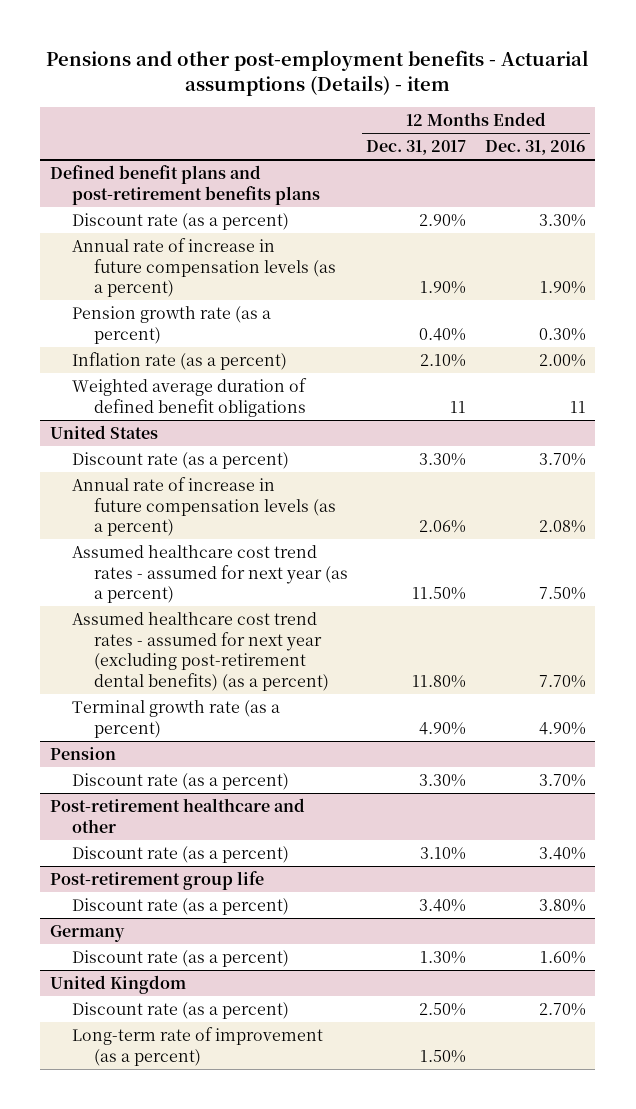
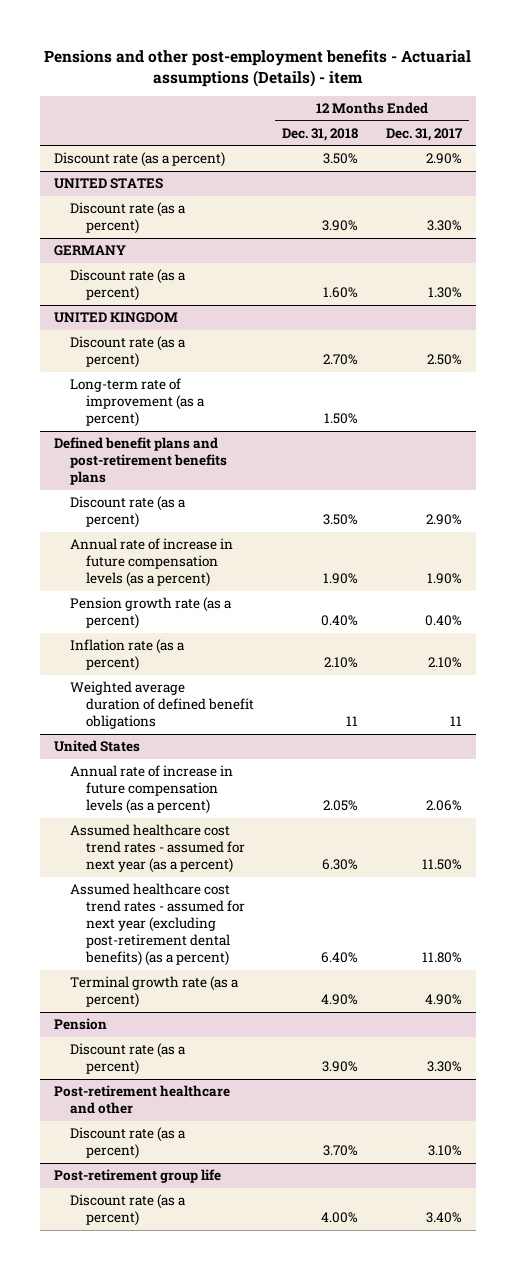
- | 12 Months Ended Dec. 31, 2017 | 12 Months Ended Dec. 31, 2016
+ | 12 Months Ended Dec. 31, 2018 | 12 Months Ended Dec. 31, 2017
+ Discount rate (as a percent) | 3.50% | 2.90%
+ UNITED STATES
+ Discount rate (as a percent) | 3.90% | 3.30%
+ GERMANY
+ Discount rate (as a percent) | 1.60% | 1.30%
+ UNITED KINGDOM
+ Discount rate (as a percent) | 2.70% | 2.50%
+ Long-term rate of improvement (as a percent) | 1.50% |
@ United States
- Discount rate (as a percent) | 3.30% | 3.70%
- Germany
- Discount rate (as a percent) | 1.30% | 1.60%
- United Kingdom
- Discount rate (as a percent) | 2.50% | 2.70%
- Long-term rate of improvement (as a percent) | 1.50% |

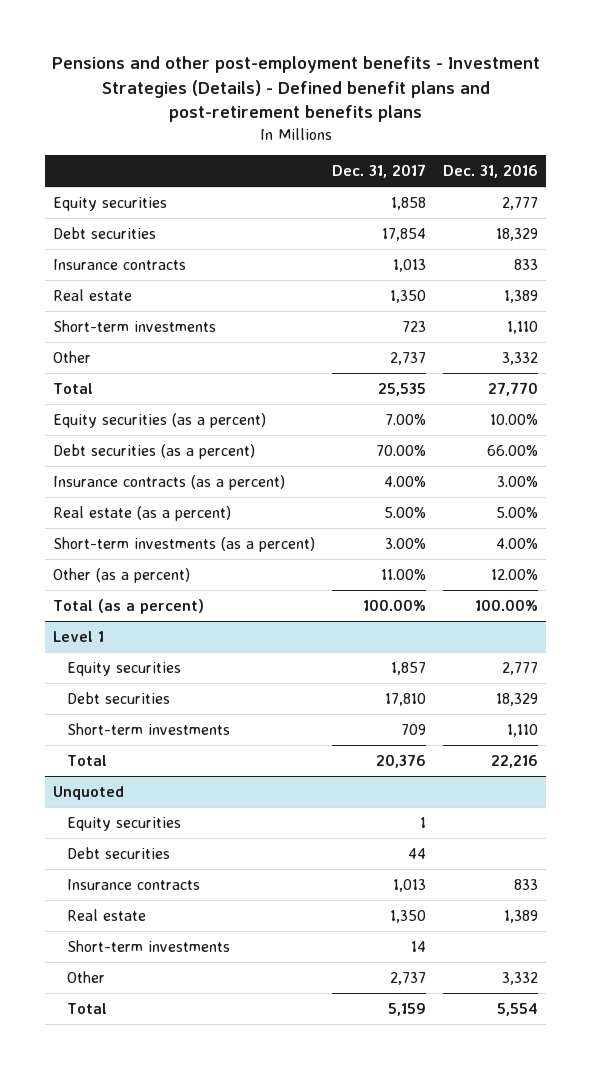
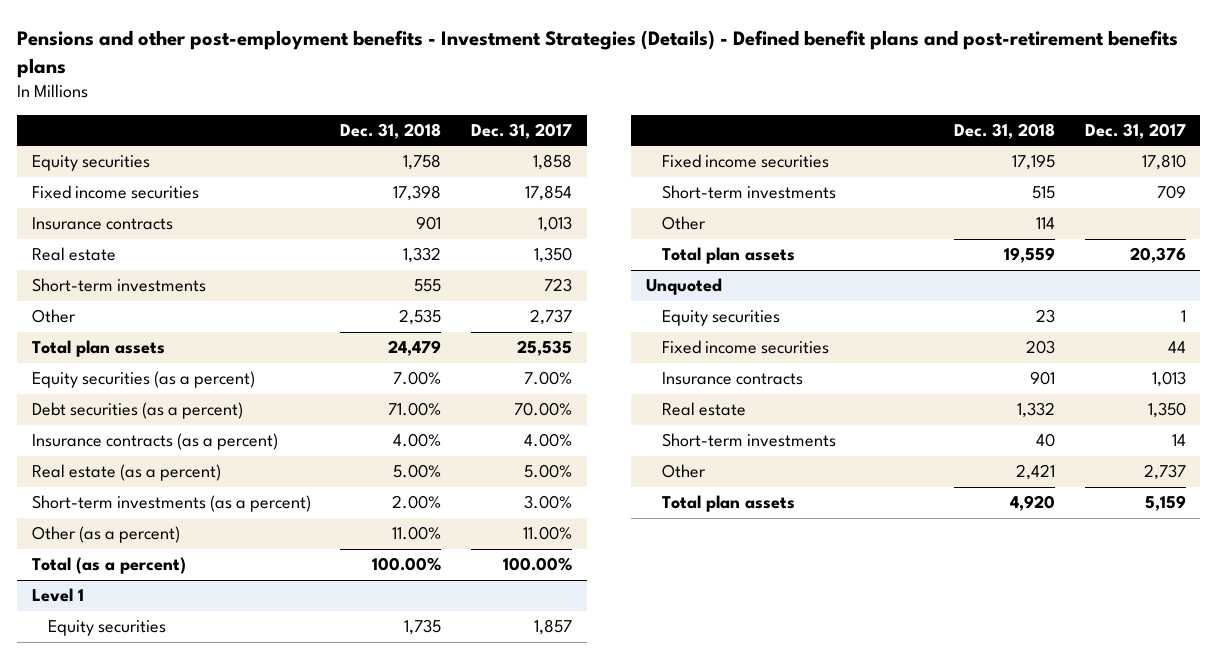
- | Dec. 31, 2017 | Dec. 31, 2016
+ | Dec. 31, 2018 | Dec. 31, 2017
- Debt securities | 17,854 | 18,329
+ Fixed income securities | 17,398 | 17,854
- Total | 25,535 | 27,770
+ Total plan assets | 24,479 | 25,535
@ Level 1
- Debt securities | 17,810 | 18,329
+ Fixed income securities | 17,195 | 17,810
- Total | 20,376 | 22,216
+ Other | 114 |
+ Total plan assets | 19,559 | 20,376
@ Unquoted
- Debt securities | 44 |
+ Fixed income securities | 203 | 44
- Total | 5,159 | 5,554
+ Total plan assets | 4,920 | 5,159

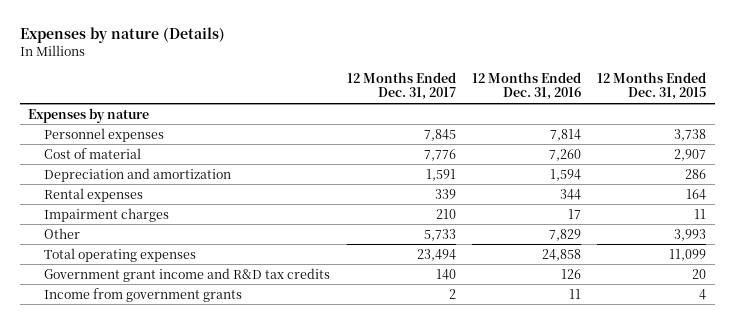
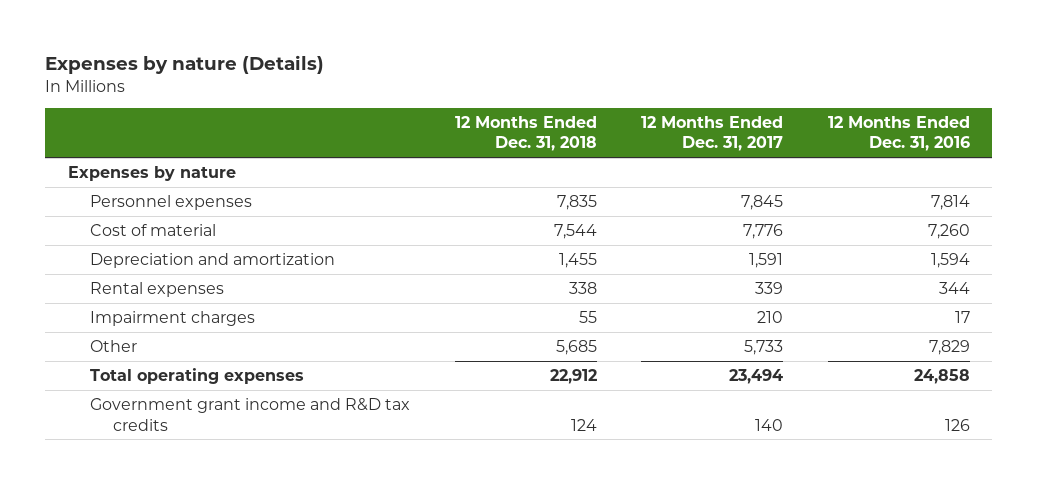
- | 12 Months Ended Dec. 31, 2017 | 12 Months Ended Dec. 31, 2016 | 12 Months Ended Dec. 31, 2015
+ | 12 Months Ended Dec. 31, 2018 | 12 Months Ended Dec. 31, 2017 | 12 Months Ended Dec. 31, 2016
- Income from government grants | 2 | 11 | 4

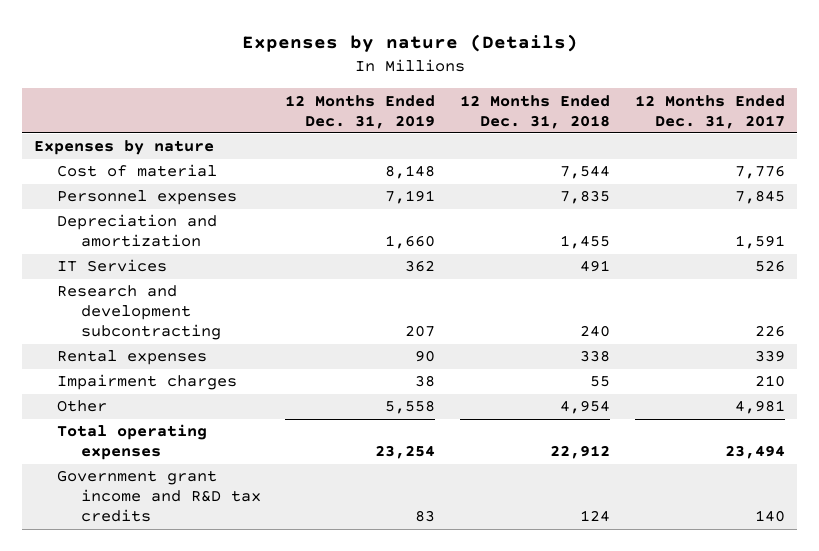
- | 12 Months Ended Dec. 31, 2018 | 12 Months Ended Dec. 31, 2017 | 12 Months Ended Dec. 31, 2016
+ | 12 Months Ended Dec. 31, 2019 | 12 Months Ended Dec. 31, 2018 | 12 Months Ended Dec. 31, 2017
moved down: Personnel expenses | 7,191 | 7,835 | 7,845
+ IT Services | 362 | 491 | 526
+ Research and development subcontracting | 207 | 240 | 226
- Other | 5,685 | 5,733 | 7,829
+ Other | 5,558 | 4,954 | 4,981

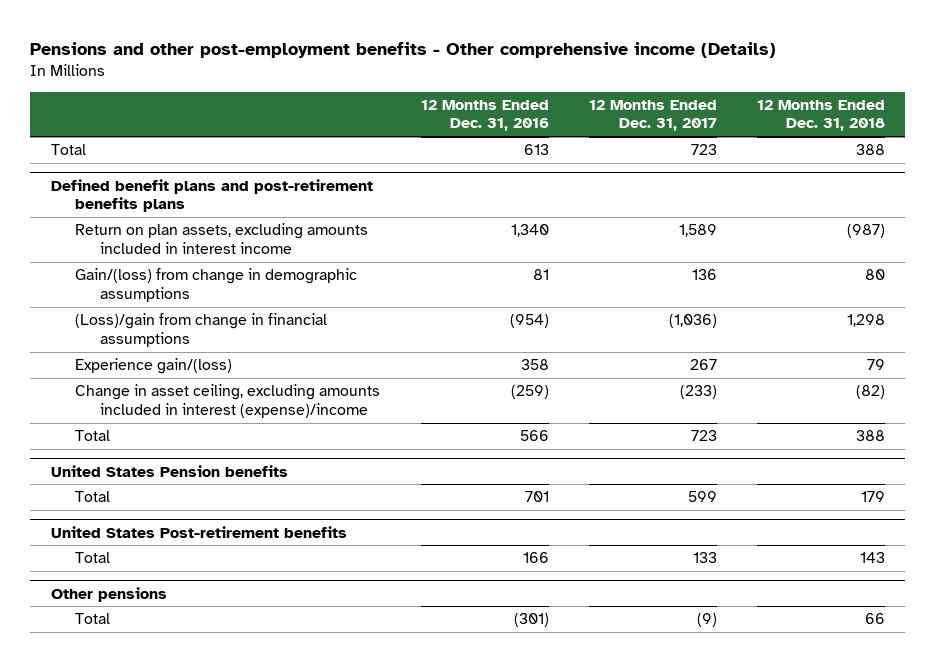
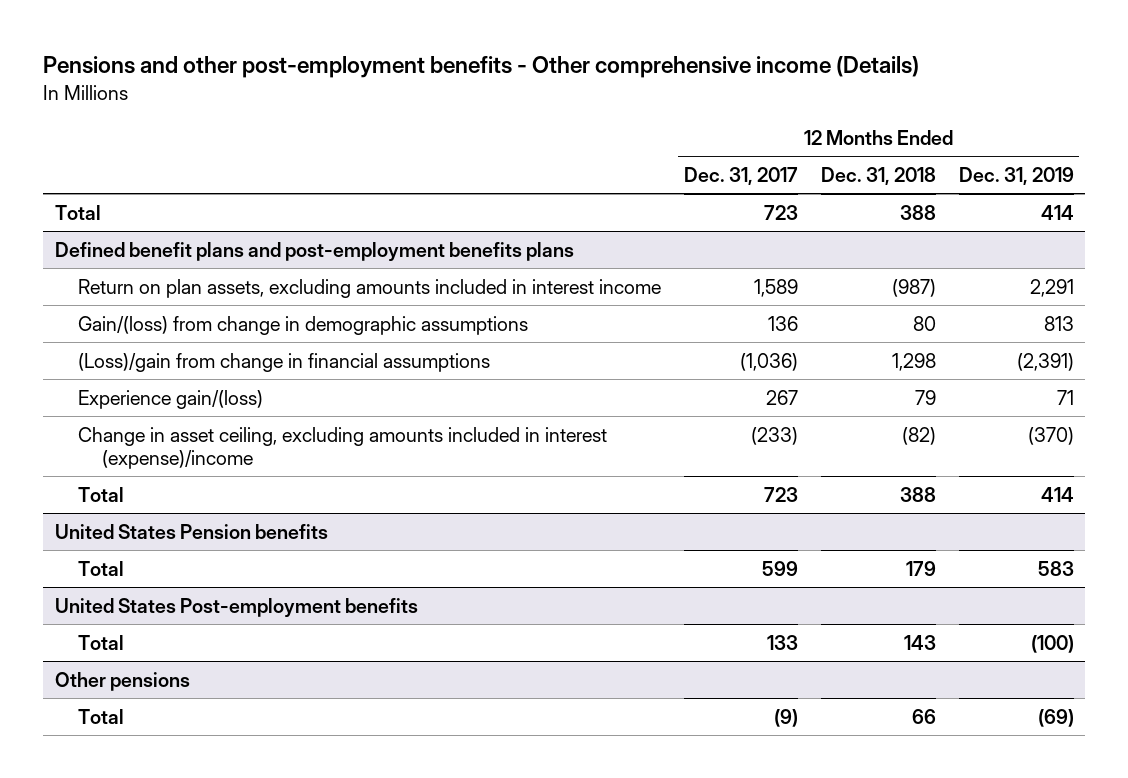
- | 12 Months Ended Dec. 31, 2016 | 12 Months Ended Dec. 31, 2017 | 12 Months Ended Dec. 31, 2018
+ | 12 Months Ended Dec. 31, 2017 | 12 Months Ended Dec. 31, 2018 | 12 Months Ended Dec. 31, 2019
- Defined benefit plans and post-retirement benefits plans
+ Defined benefit plans and post-employment benefits plans
- United States Post-retirement benefits
+ United States Post-employment benefits

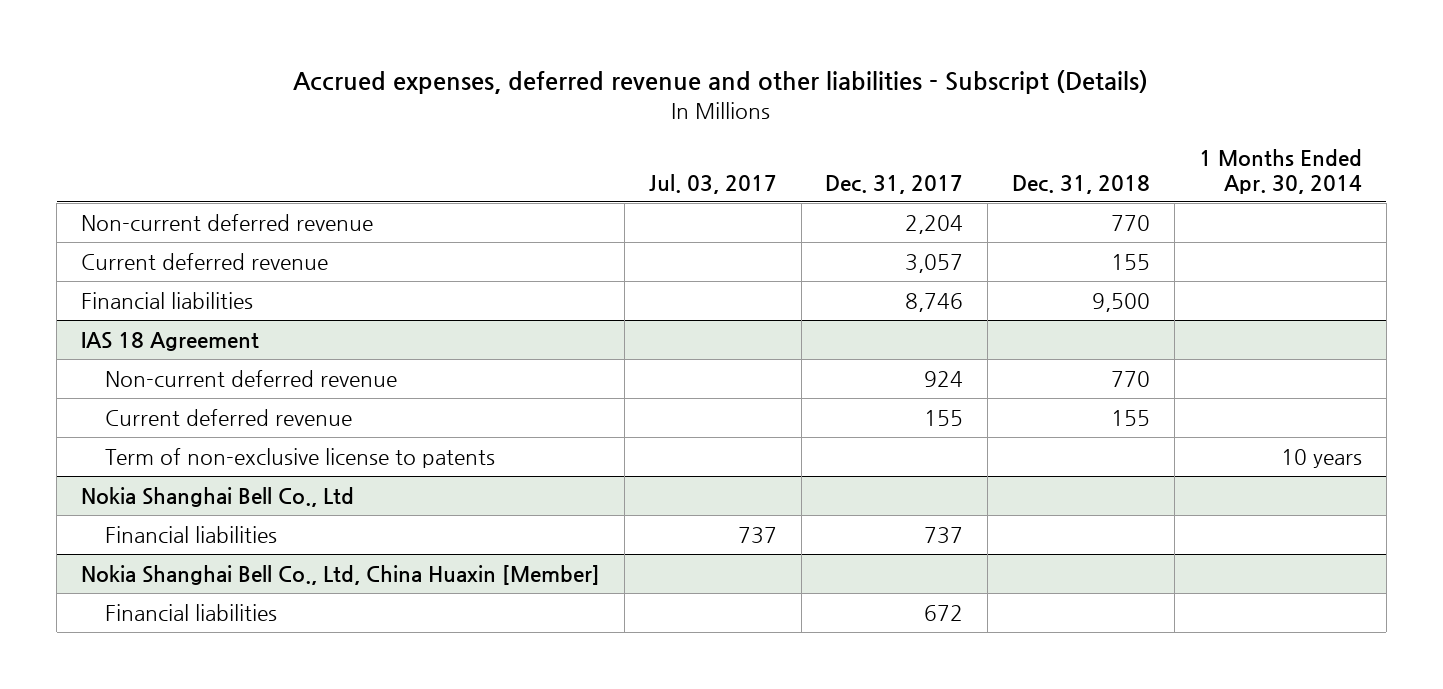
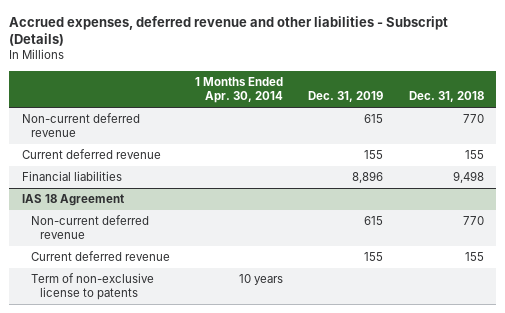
- | Jul. 03, 2017 | Dec. 31, 2017 | Dec. 31, 2018 | 1 Months Ended Apr. 30, 2014
+ | 1 Months Ended Apr. 30, 2014 | Dec. 31, 2019 | Dec. 31, 2018
- Financial liabilities | | 8,746 | 9,500 |
+ Financial liabilities | | 8,896 | 9,498
- Nokia Shanghai Bell Co., Ltd
- Financial liabilities | 737 | 737 | |
- Nokia Shanghai Bell Co., Ltd, China Huaxin [Member]
- Financial liabilities | | 672 | |

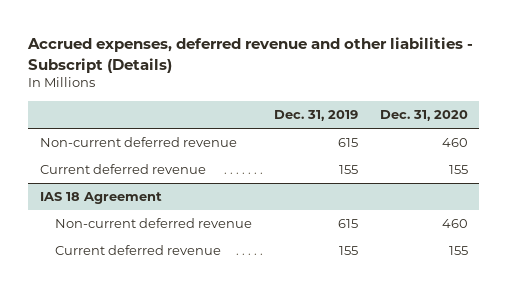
- | 1 Months Ended Apr. 30, 2014 | Dec. 31, 2019 | Dec. 31, 2018
+ | Dec. 31, 2019 | Dec. 31, 2020
- Financial liabilities | | 8,896 | 9,498
@ IAS 18 Agreement
- Term of non-exclusive license to patents | 10 years | |

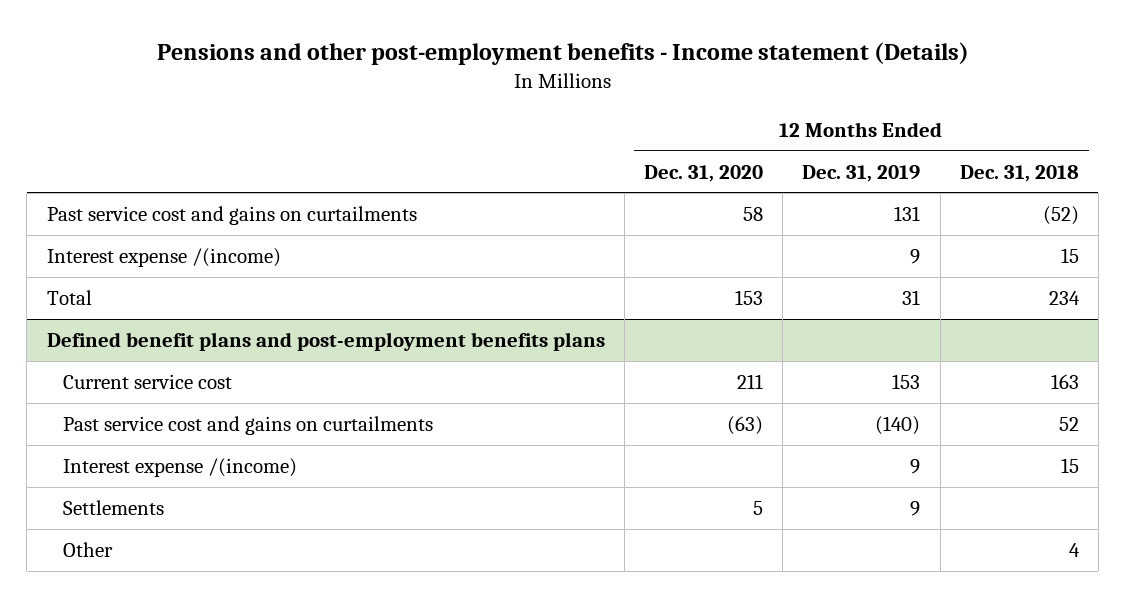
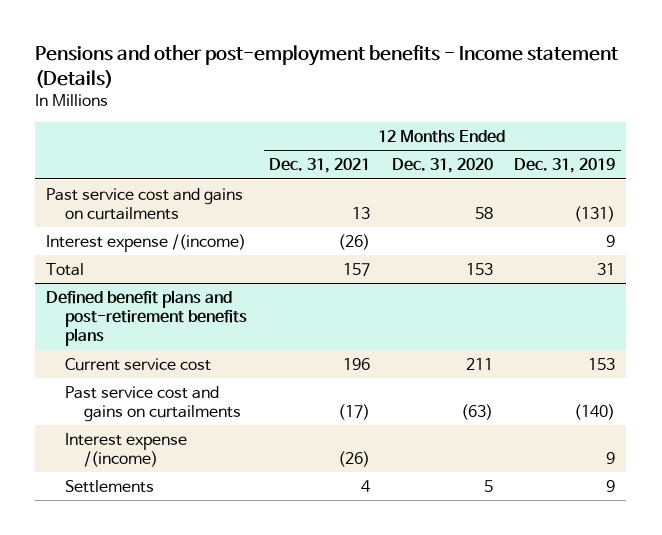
- | 12 Months Ended Dec. 31, 2020 | 12 Months Ended Dec. 31, 2019 | 12 Months Ended Dec. 31, 2018
+ | 12 Months Ended Dec. 31, 2021 | 12 Months Ended Dec. 31, 2020 | 12 Months Ended Dec. 31, 2019
- Past service cost and gains on curtailments | 58 | 131 | (52)
+ Past service cost and gains on curtailments | 13 | 58 | (131)
- Defined benefit plans and post-employment benefits plans
+ Defined benefit plans and post-retirement benefits plans
- Other | | | 4

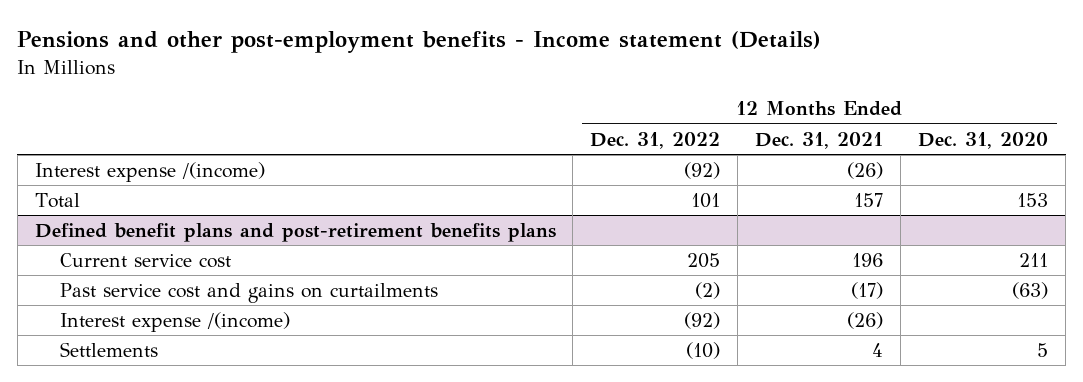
- | 12 Months Ended Dec. 31, 2021 | 12 Months Ended Dec. 31, 2020 | 12 Months Ended Dec. 31, 2019
+ | 12 Months Ended Dec. 31, 2022 | 12 Months Ended Dec. 31, 2021 | 12 Months Ended Dec. 31, 2020
- Past service cost and gains on curtailments | 13 | 58 | (131)

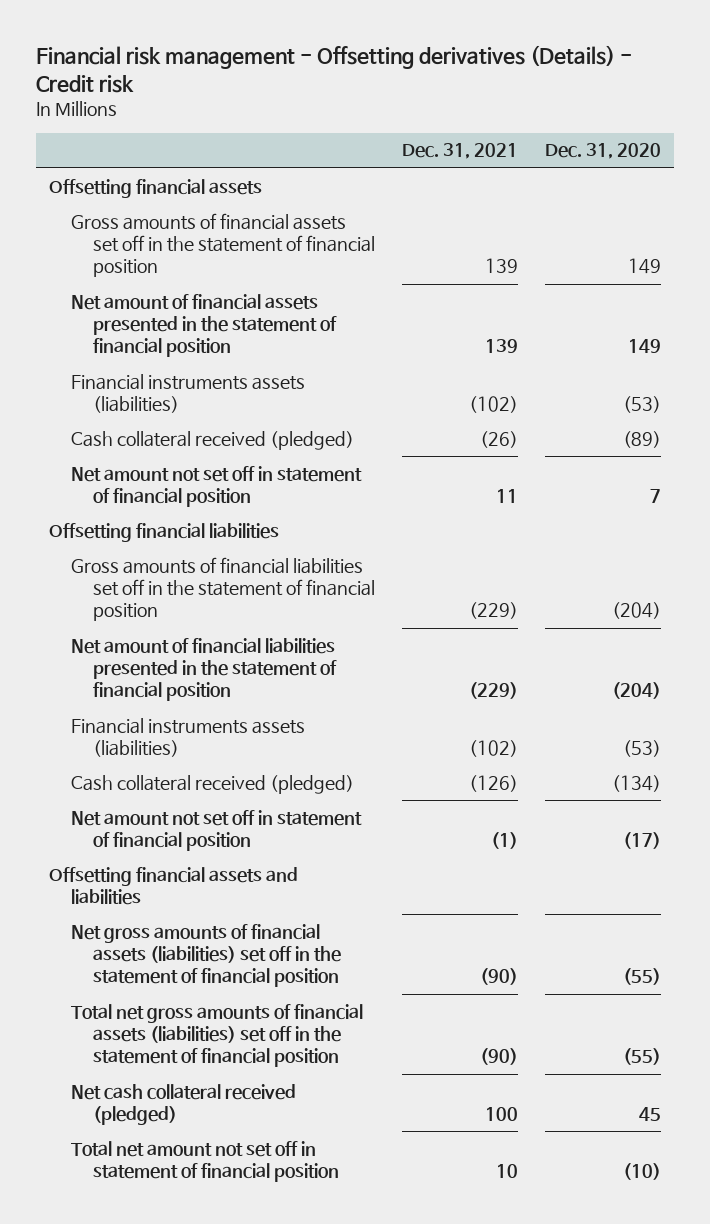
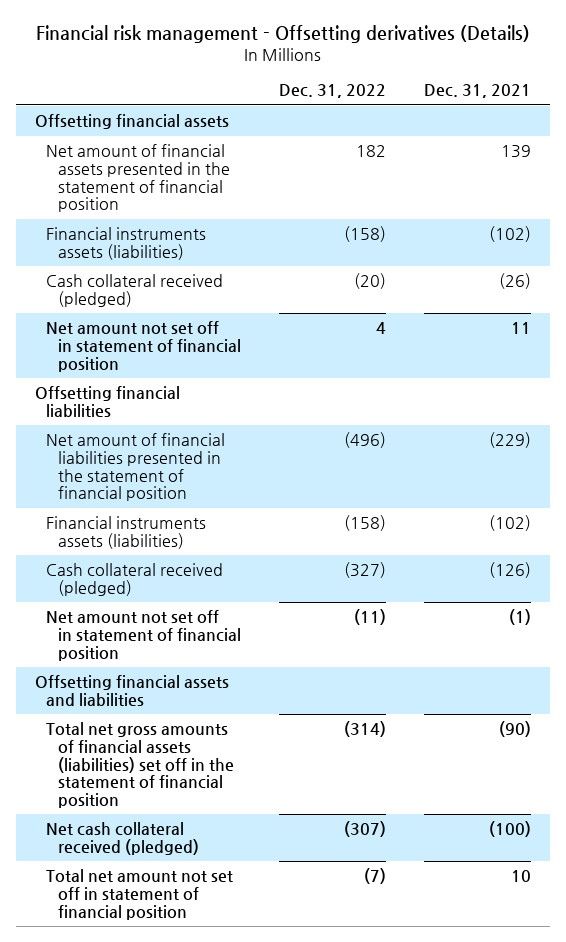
- Financial risk management - Offsetting derivatives (Details) - Credit risk
+ Financial risk management - Offsetting derivatives (Details)
- | Dec. 31, 2021 | Dec. 31, 2020
+ | Dec. 31, 2022 | Dec. 31, 2021
- Gross amounts of financial assets set off in the statement of financial position | 139 | 149
- Gross amounts of financial liabilities set off in the statement of financial position | (229) | (204)
- Net gross amounts of financial assets (liabilities) set off in the statement of financial position | (90) | (55)
- Net cash collateral received (pledged) | 100 | 45
+ Net cash collateral received (pledged) | (307) | (100)

